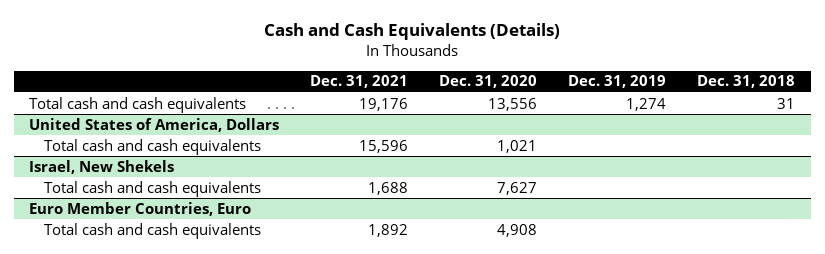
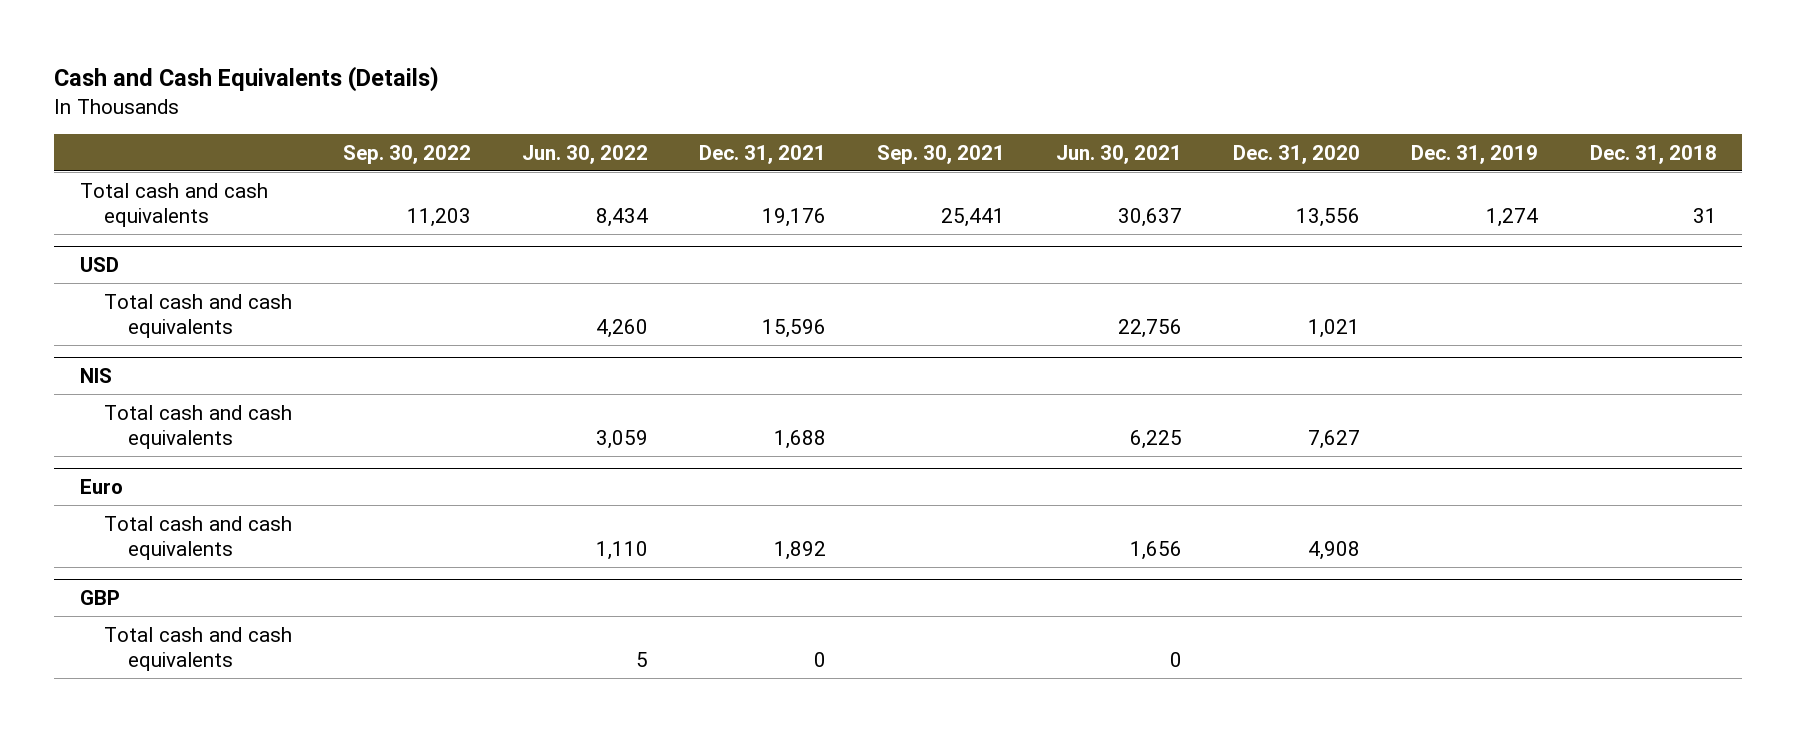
- | Dec. 31, 2021 | Dec. 31, 2020 | Dec. 31, 2019 | Dec. 31, 2018
+ | Sep. 30, 2022 | Jun. 30, 2022 | Dec. 31, 2021 | Sep. 30, 2021 | Jun. 30, 2021 | Dec. 31, 2020 | Dec. 31, 2019 | Dec. 31, 2018
- United States of America, Dollars
+ USD
- Israel, New Shekels
+ NIS
- Euro Member Countries, Euro
+ Euro
+ GBP
+ Total cash and cash equivalents | | 5 | 0 | | 0 | | |

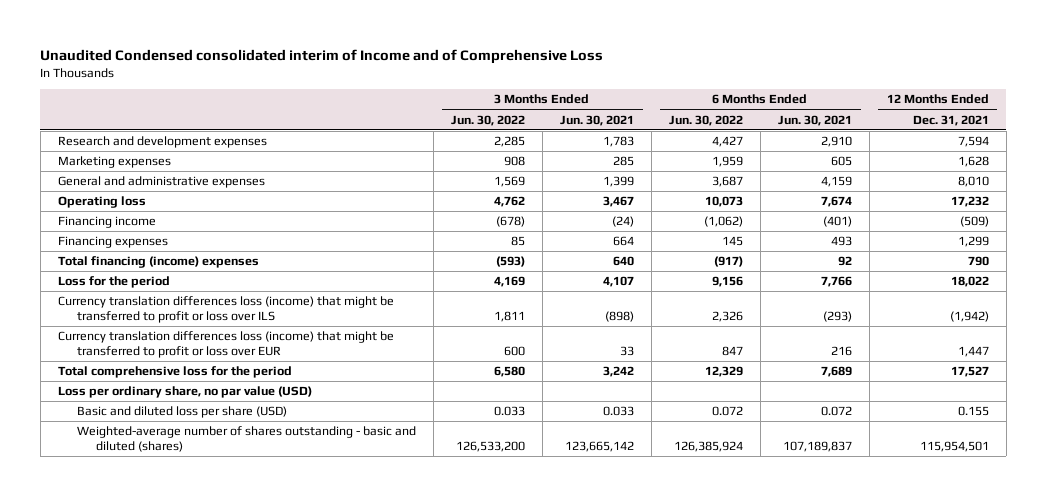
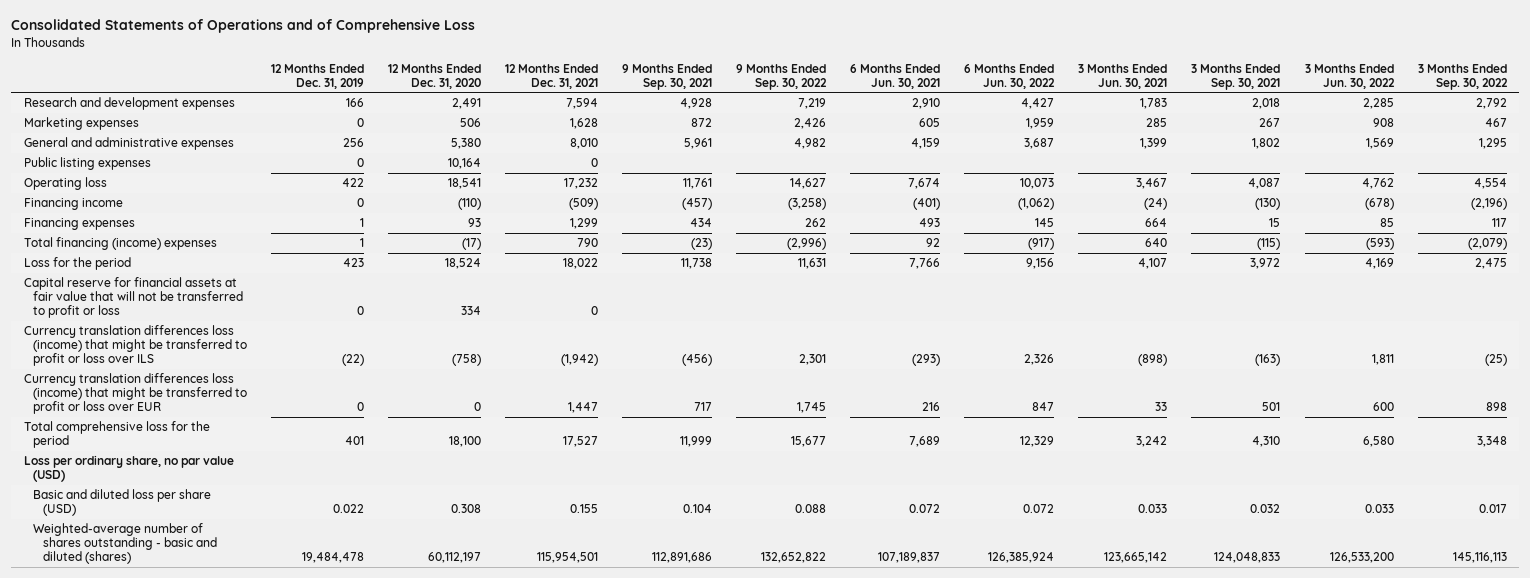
- Unaudited Condensed consolidated interim of Income and of Comprehensive Loss
+ Consolidated Statements of Operations and of Comprehensive Loss
- | 3 Months Ended Jun. 30, 2022 | 3 Months Ended Jun. 30, 2021 | 6 Months Ended Jun. 30, 2022 | 6 Months Ended Jun. 30, 2021 | 12 Months Ended Dec. 31, 2021
+ | 12 Months Ended Dec. 31, 2019 | 12 Months Ended Dec. 31, 2020 | 12 Months Ended Dec. 31, 2021 | 9 Months Ended Sep. 30, 2021 | 9 Months Ended Sep. 30, 2022 | 6 Months Ended Jun. 30, 2021 | 6 Months Ended Jun. 30, 2022 | 3 Months Ended Jun. 30, 2021 | 3 Months Ended Sep. 30, 2021 | 3 Months Ended Jun. 30, 2022 | 3 Months Ended Sep. 30, 2022
+ Public listing expenses | 0 | 10,164 | 0 | | | | | | | |
+ Capital reserve for financial assets at fair value that will not be transferred to profit or loss | 0 | 334 | 0 | | | | | | | |

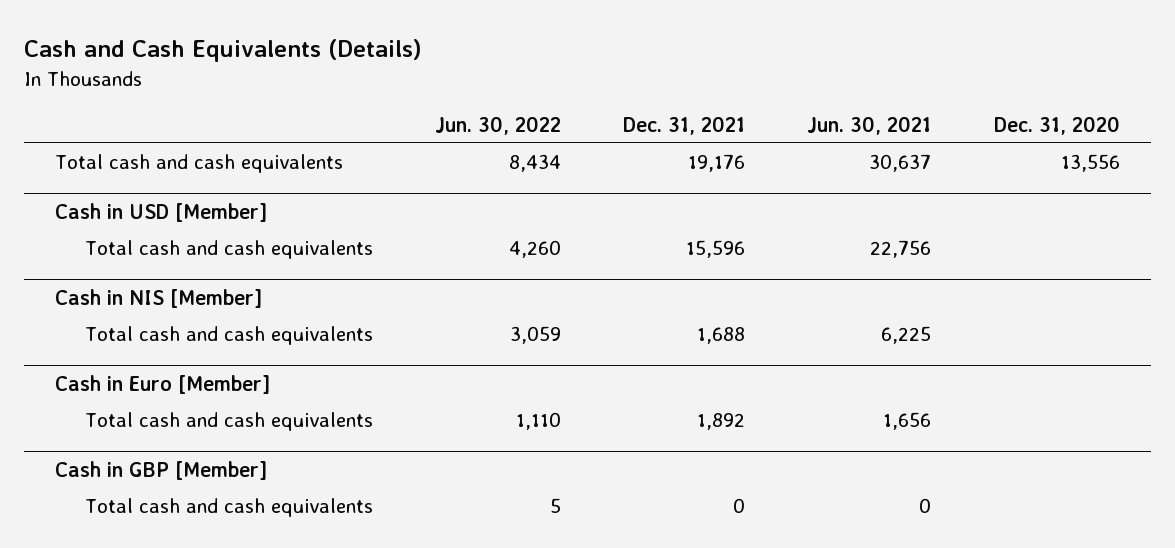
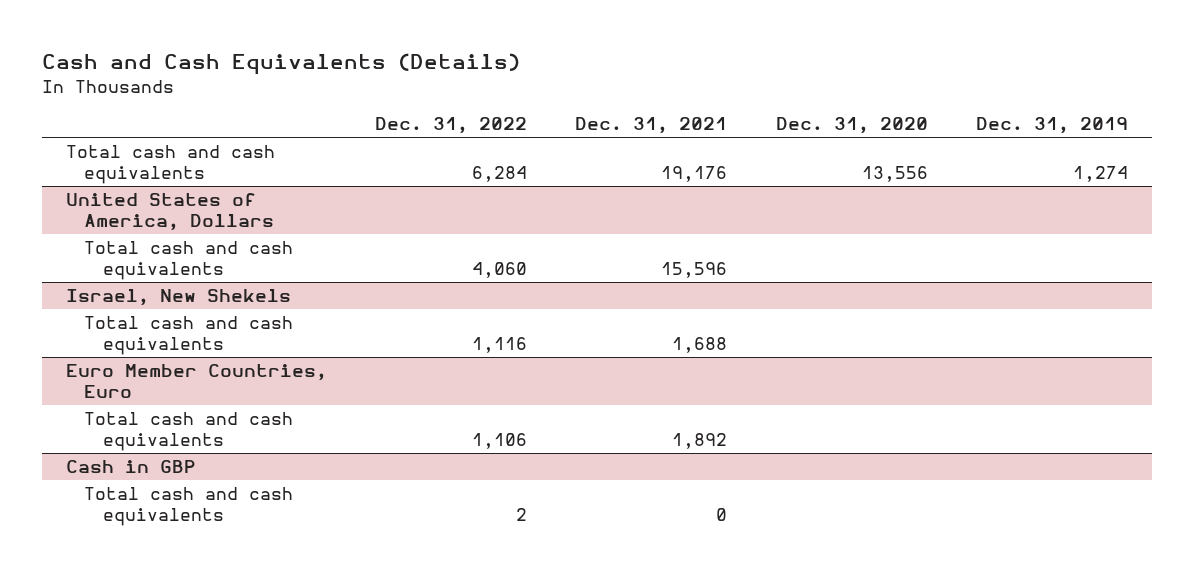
- | Jun. 30, 2022 | Dec. 31, 2021 | Jun. 30, 2021 | Dec. 31, 2020
+ | Dec. 31, 2022 | Dec. 31, 2021 | Dec. 31, 2020 | Dec. 31, 2019
- Cash in USD [Member]
+ United States of America, Dollars
- Cash in NIS [Member]
+ Israel, New Shekels
- Cash in Euro [Member]
+ Euro Member Countries, Euro
- Cash in GBP [Member]
+ Cash in GBP

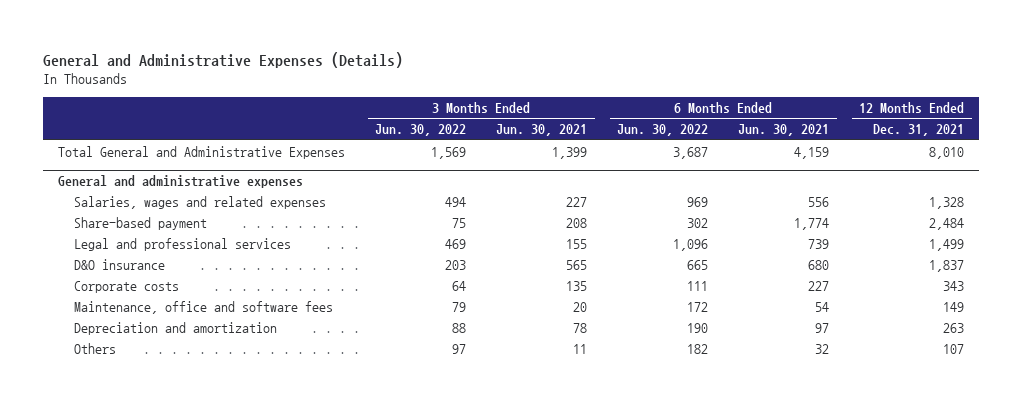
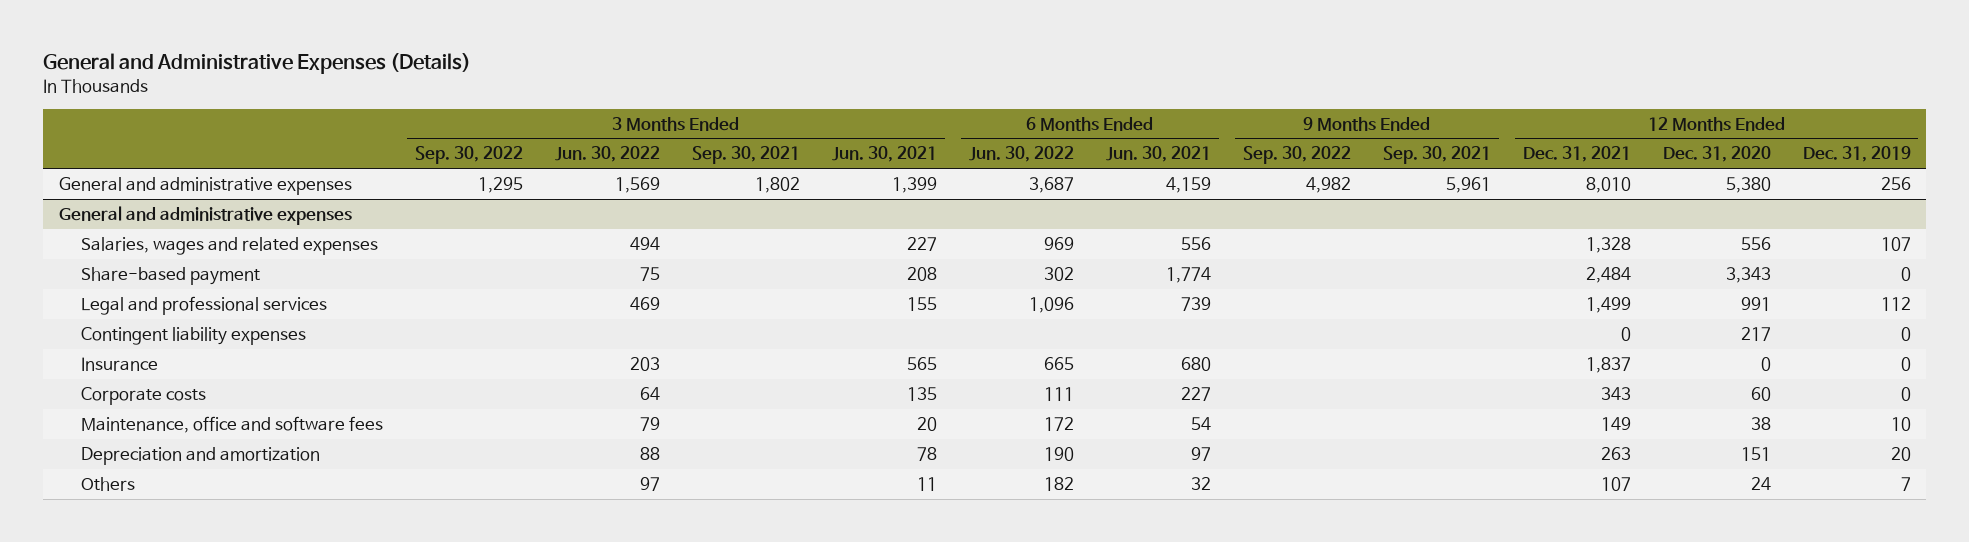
- | 3 Months Ended Jun. 30, 2022 | 3 Months Ended Jun. 30, 2021 | 6 Months Ended Jun. 30, 2022 | 6 Months Ended Jun. 30, 2021 | 12 Months Ended Dec. 31, 2021
+ | 3 Months Ended Sep. 30, 2022 | 3 Months Ended Jun. 30, 2022 | 3 Months Ended Sep. 30, 2021 | 3 Months Ended Jun. 30, 2021 | 6 Months Ended Jun. 30, 2022 | 6 Months Ended Jun. 30, 2021 | 9 Months Ended Sep. 30, 2022 | 9 Months Ended Sep. 30, 2021 | 12 Months Ended Dec. 31, 2021 | 12 Months Ended Dec. 31, 2020 | 12 Months Ended Dec. 31, 2019
- Total General and Administrative Expenses | 1,569 | 1,399 | 3,687 | 4,159 | 8,010
+ General and administrative expenses | 1,295 | 1,569 | 1,802 | 1,399 | 3,687 | 4,159 | 4,982 | 5,961 | 8,010 | 5,380 | 256
@ General and administrative expenses
- D&O insurance | 203 | 565 | 665 | 680 | 1,837
+ Contingent liability expenses | | | | | | | | | 0 | 217 | 0
+ Insurance | | 203 | | 565 | 665 | 680 | | | 1,837 | 0 | 0

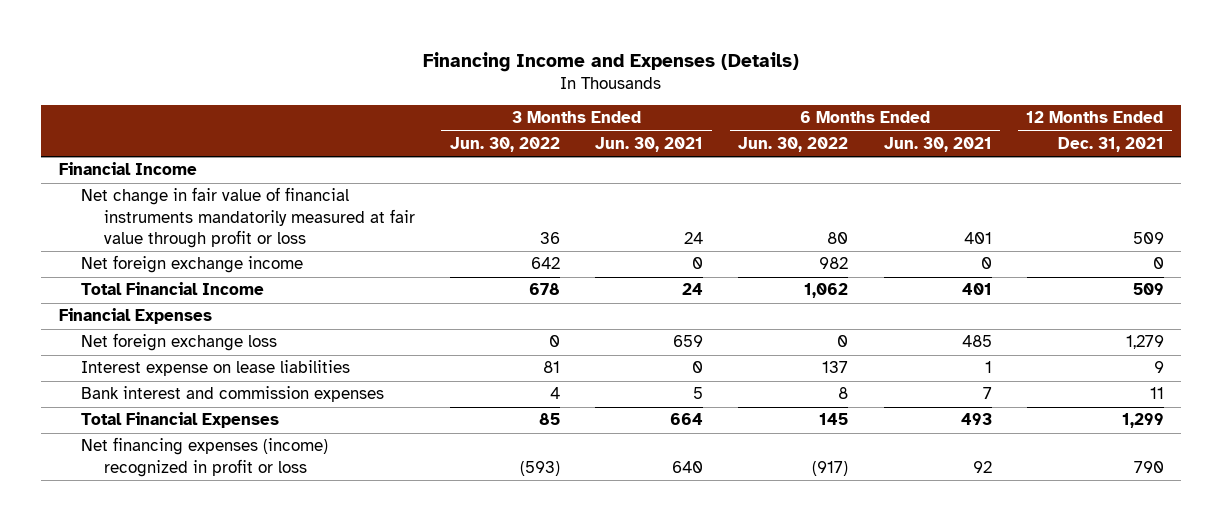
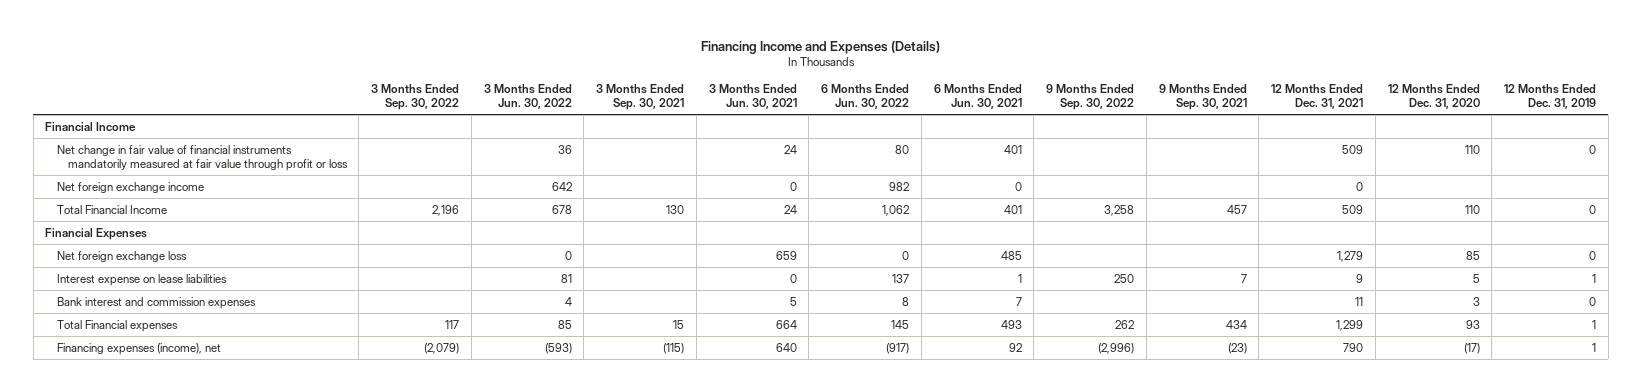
- | 3 Months Ended Jun. 30, 2022 | 3 Months Ended Jun. 30, 2021 | 6 Months Ended Jun. 30, 2022 | 6 Months Ended Jun. 30, 2021 | 12 Months Ended Dec. 31, 2021
+ | 3 Months Ended Sep. 30, 2022 | 3 Months Ended Jun. 30, 2022 | 3 Months Ended Sep. 30, 2021 | 3 Months Ended Jun. 30, 2021 | 6 Months Ended Jun. 30, 2022 | 6 Months Ended Jun. 30, 2021 | 9 Months Ended Sep. 30, 2022 | 9 Months Ended Sep. 30, 2021 | 12 Months Ended Dec. 31, 2021 | 12 Months Ended Dec. 31, 2020 | 12 Months Ended Dec. 31, 2019
- Total Financial Expenses | 85 | 664 | 145 | 493 | 1,299
- Net financing expenses (income) recognized in profit or loss | (593) | 640 | (917) | 92 | 790
+ Total Financial expenses | 117 | 85 | 15 | 664 | 145 | 493 | 262 | 434 | 1,299 | 93 | 1
+ Financing expenses (income), net | (2,079) | (593) | (115) | 640 | (917) | 92 | (2,996) | (23) | 790 | (17) | 1

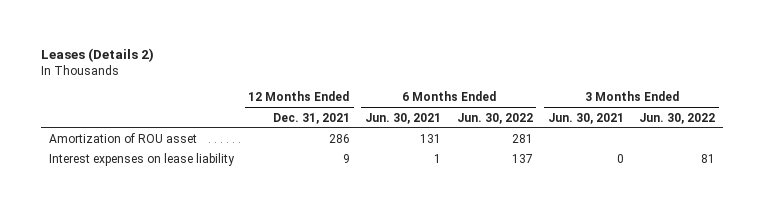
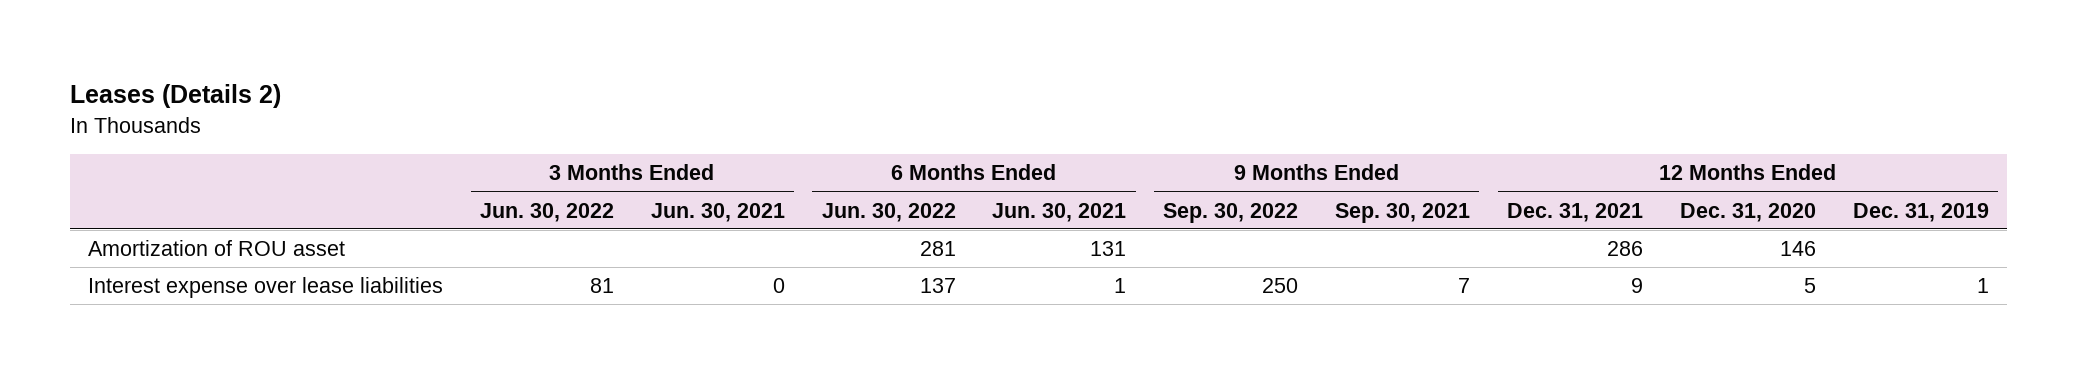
- | 12 Months Ended Dec. 31, 2021 | 6 Months Ended Jun. 30, 2021 | 6 Months Ended Jun. 30, 2022 | 3 Months Ended Jun. 30, 2021 | 3 Months Ended Jun. 30, 2022
+ | 3 Months Ended Jun. 30, 2022 | 3 Months Ended Jun. 30, 2021 | 6 Months Ended Jun. 30, 2022 | 6 Months Ended Jun. 30, 2021 | 9 Months Ended Sep. 30, 2022 | 9 Months Ended Sep. 30, 2021 | 12 Months Ended Dec. 31, 2021 | 12 Months Ended Dec. 31, 2020 | 12 Months Ended Dec. 31, 2019
- Interest expenses on lease liability | 9 | 1 | 137 | 0 | 81
+ Interest expense over lease liabilities | 81 | 0 | 137 | 1 | 250 | 7 | 9 | 5 | 1

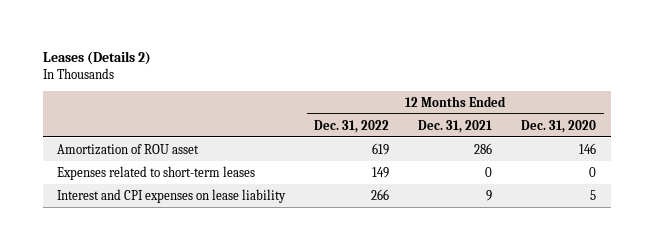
- | 3 Months Ended Jun. 30, 2022 | 3 Months Ended Jun. 30, 2021 | 6 Months Ended Jun. 30, 2022 | 6 Months Ended Jun. 30, 2021 | 9 Months Ended Sep. 30, 2022 | 9 Months Ended Sep. 30, 2021 | 12 Months Ended Dec. 31, 2021 | 12 Months Ended Dec. 31, 2020 | 12 Months Ended Dec. 31, 2019
+ | 12 Months Ended Dec. 31, 2022 | 12 Months Ended Dec. 31, 2021 | 12 Months Ended Dec. 31, 2020
- Interest expense over lease liabilities | 81 | 0 | 137 | 1 | 250 | 7 | 9 | 5 | 1
+ Expenses related to short-term leases | 149 | 0 | 0
+ Interest and CPI expenses on lease liability | 266 | 9 | 5

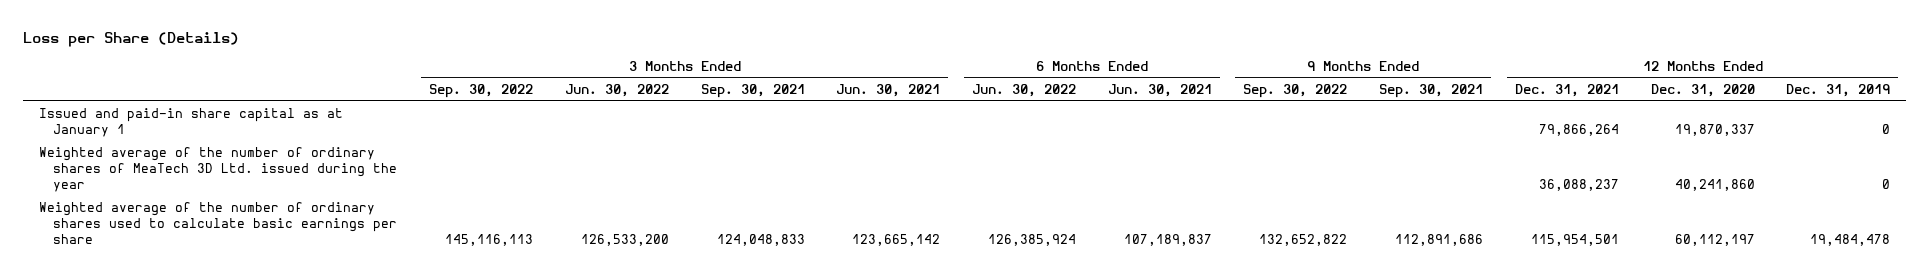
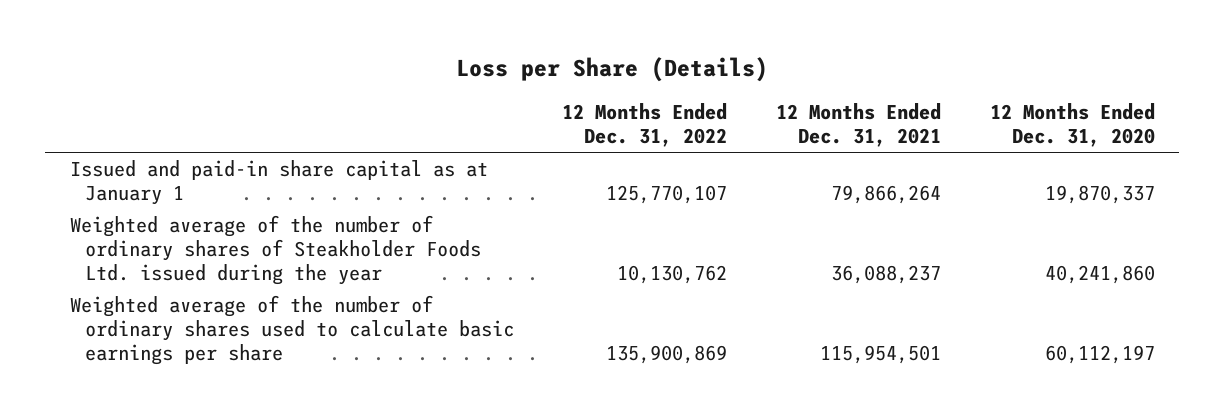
- | 3 Months Ended Sep. 30, 2022 | 3 Months Ended Jun. 30, 2022 | 3 Months Ended Sep. 30, 2021 | 3 Months Ended Jun. 30, 2021 | 6 Months Ended Jun. 30, 2022 | 6 Months Ended Jun. 30, 2021 | 9 Months Ended Sep. 30, 2022 | 9 Months Ended Sep. 30, 2021 | 12 Months Ended Dec. 31, 2021 | 12 Months Ended Dec. 31, 2020 | 12 Months Ended Dec. 31, 2019
+ | 12 Months Ended Dec. 31, 2022 | 12 Months Ended Dec. 31, 2021 | 12 Months Ended Dec. 31, 2020
- Weighted average of the number of ordinary shares of MeaTech 3D Ltd. issued during the year | | | | | | | | | 36,088,237 | 40,241,860 | 0
+ Weighted average of the number of ordinary shares of Steakholder Foods Ltd. issued during the year | 10,130,762 | 36,088,237 | 40,241,860

